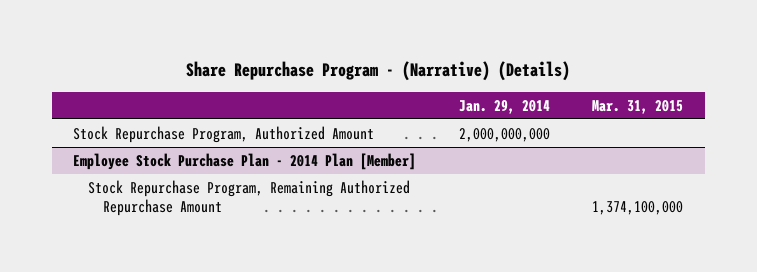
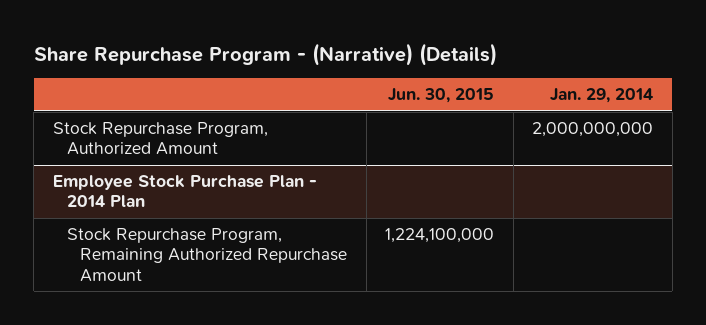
- | Jan. 29, 2014 | Mar. 31, 2015
+ | Jun. 30, 2015 | Jan. 29, 2014
- Employee Stock Purchase Plan - 2014 Plan [Member]
+ Employee Stock Purchase Plan - 2014 Plan

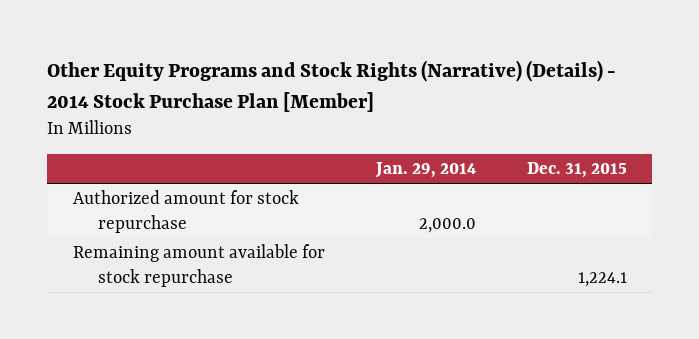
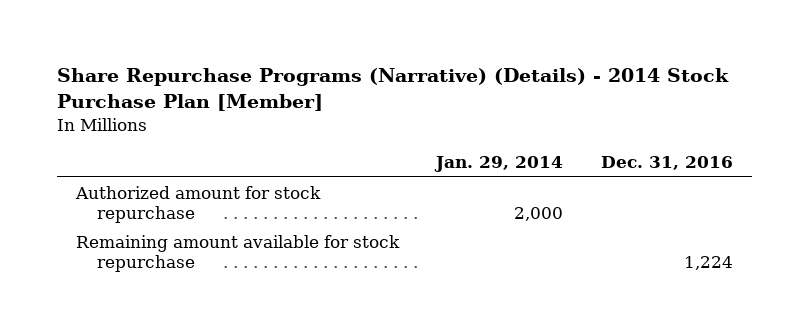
- Other Equity Programs and Stock Rights (Narrative) (Details) - 2014 Stock Purchase Plan [Member]
+ Share Repurchase Programs (Narrative) (Details) - 2014 Stock Purchase Plan [Member]
- | Jan. 29, 2014 | Dec. 31, 2015
+ | Jan. 29, 2014 | Dec. 31, 2016
- Authorized amount for stock repurchase | 2,000.0 |
+ Authorized amount for stock repurchase | 2,000 |

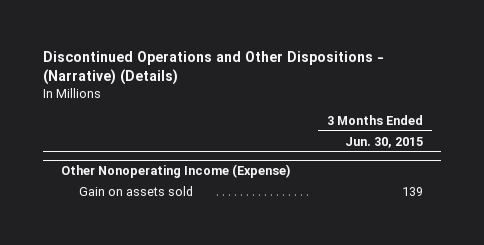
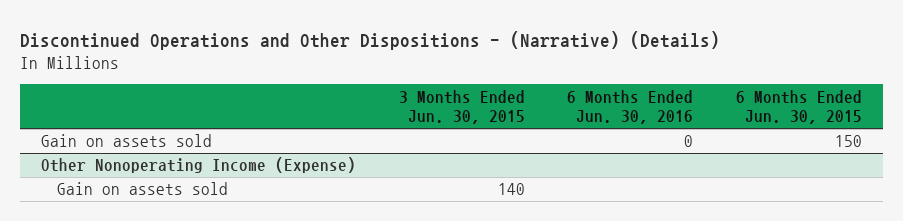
- | 3 Months Ended Jun. 30, 2015
+ | 3 Months Ended Jun. 30, 2015 | 6 Months Ended Jun. 30, 2016 | 6 Months Ended Jun. 30, 2015
+ Gain on assets sold | | 0 | 150
@ Other Nonoperating Income (Expense)
- Gain on assets sold | 139
+ Gain on assets sold | 140 | |

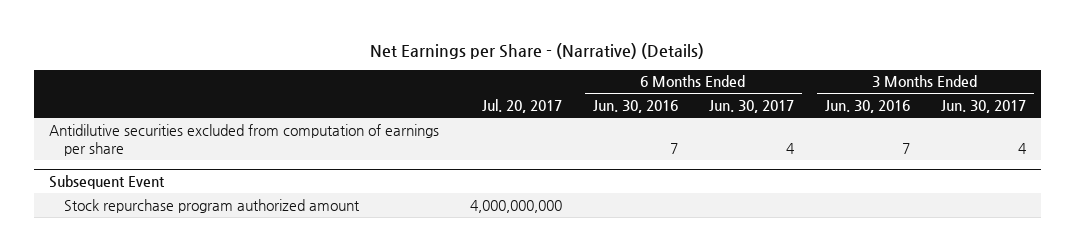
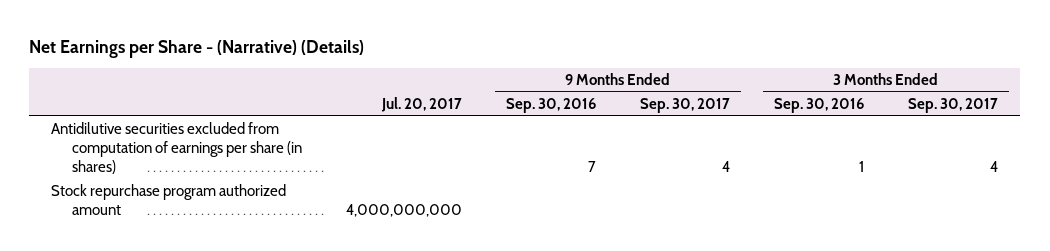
- | Jul. 20, 2017 | 6 Months Ended Jun. 30, 2016 | 6 Months Ended Jun. 30, 2017 | 3 Months Ended Jun. 30, 2016 | 3 Months Ended Jun. 30, 2017
+ | Jul. 20, 2017 | 9 Months Ended Sep. 30, 2016 | 9 Months Ended Sep. 30, 2017 | 3 Months Ended Sep. 30, 2016 | 3 Months Ended Sep. 30, 2017
- Antidilutive securities excluded from computation of earnings per share | | 7 | 4 | 7 | 4
- Subsequent Event
- Stock repurchase program authorized amount | 4,000,000,000 | | | |
+ Antidilutive securities excluded from computation of earnings per share (in shares) | | 7 | 4 | 1 | 4
+ Stock repurchase program authorized amount | 4,000,000,000 | | | |

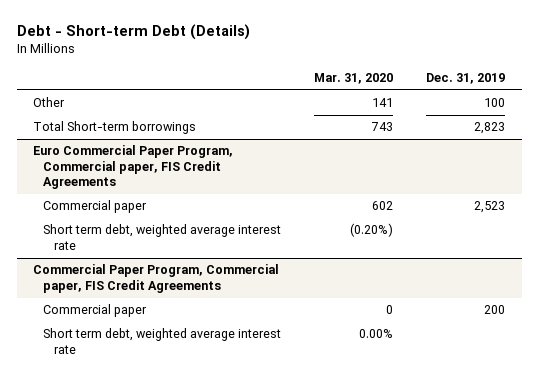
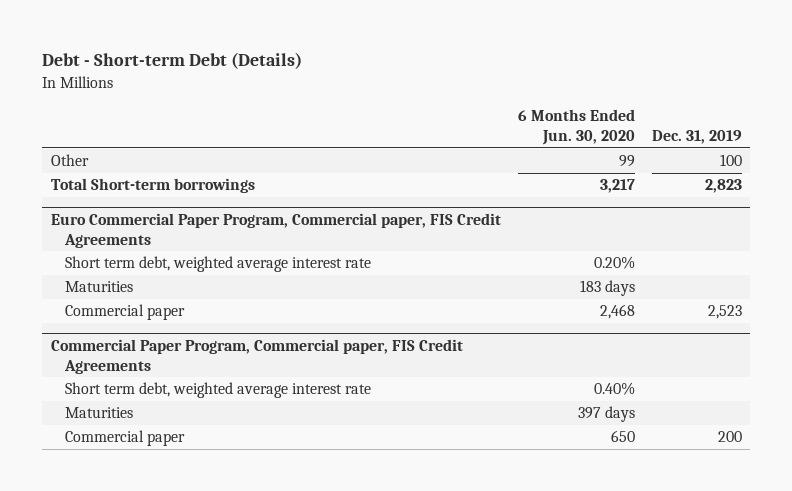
- | Mar. 31, 2020 | Dec. 31, 2019
+ | 6 Months Ended Jun. 30, 2020 | Dec. 31, 2019
@ Euro Commercial Paper Program, Commercial paper, FIS Credit Agreements
+ Maturities | 183 days |
moved down: Commercial paper | 2,468 | 2,523
@ Commercial Paper Program, Commercial paper, FIS Credit Agreements
+ Maturities | 397 days |
moved down: Commercial paper | 650 | 200

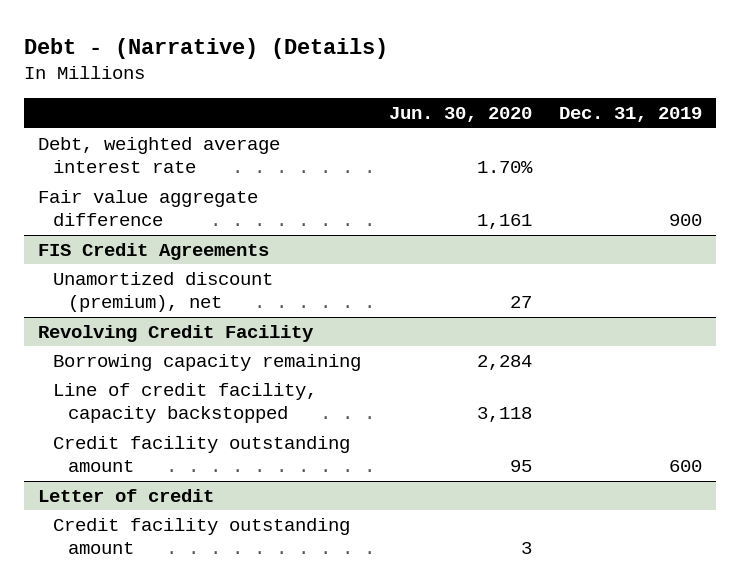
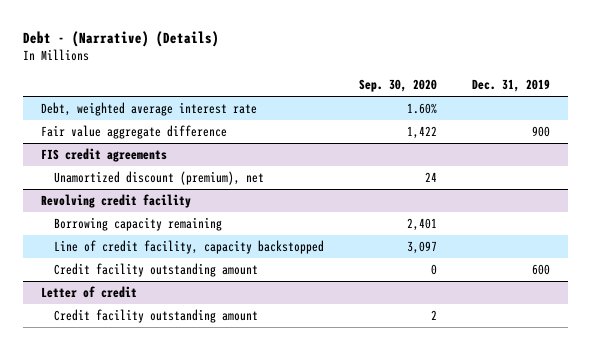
- | Jun. 30, 2020 | Dec. 31, 2019
+ | Sep. 30, 2020 | Dec. 31, 2019
- FIS Credit Agreements
+ FIS credit agreements
- Revolving Credit Facility
+ Revolving credit facility

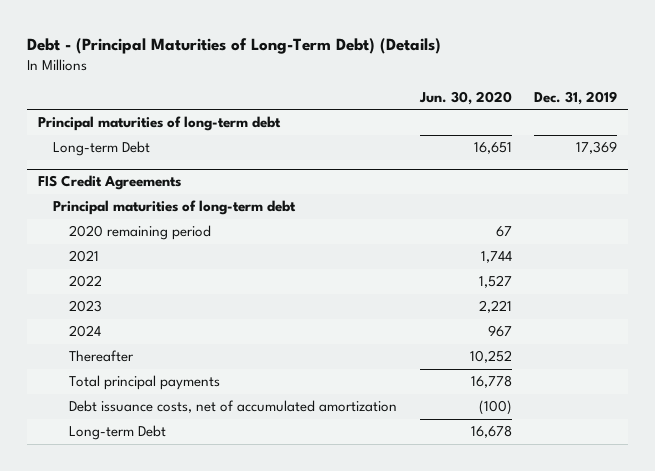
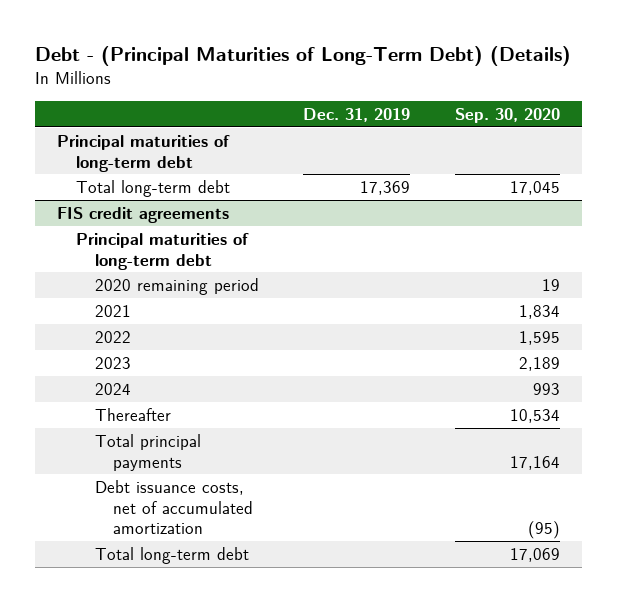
- | Jun. 30, 2020 | Dec. 31, 2019
+ | Dec. 31, 2019 | Sep. 30, 2020
- Long-term Debt | 16,651 | 17,369
- FIS Credit Agreements
+ Total long-term debt | 17,369 | 17,045
+ FIS credit agreements
- Long-term Debt | 16,678 |
+ Total long-term debt | | 17,069

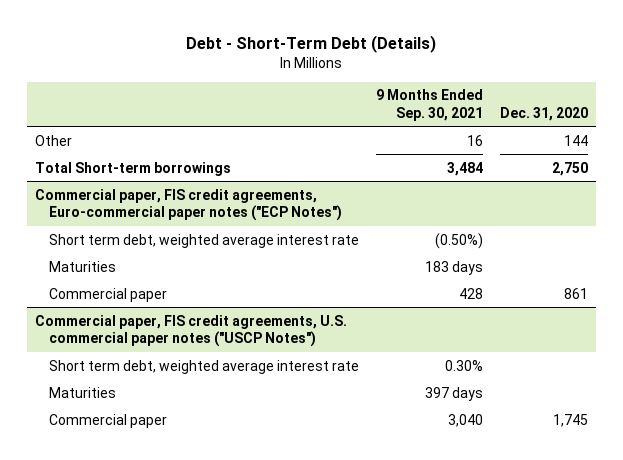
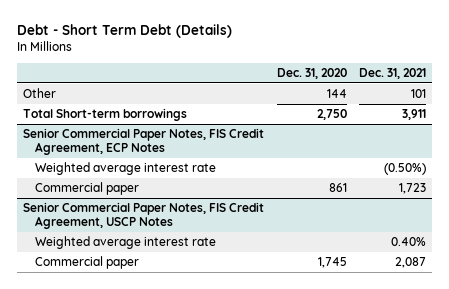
- Debt - Short-Term Debt (Details)
+ Debt - Short Term Debt (Details)
- | 9 Months Ended Sep. 30, 2021 | Dec. 31, 2020
+ | Dec. 31, 2020 | Dec. 31, 2021
- Commercial paper, FIS credit agreements, Euro-commercial paper notes ("ECP Notes")
- Short term debt, weighted average interest rate | (0.50%) |
- Maturities | 183 days |
+ Senior Commercial Paper Notes, FIS Credit Agreement, ECP Notes
+ Weighted average interest rate | | (0.50%)
- Commercial paper, FIS credit agreements, U.S. commercial paper notes ("USCP Notes")
- Short term debt, weighted average interest rate | 0.30% |
- Maturities | 397 days |
+ Senior Commercial Paper Notes, FIS Credit Agreement, USCP Notes
+ Weighted average interest rate | | 0.40%

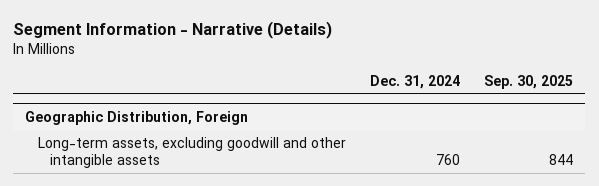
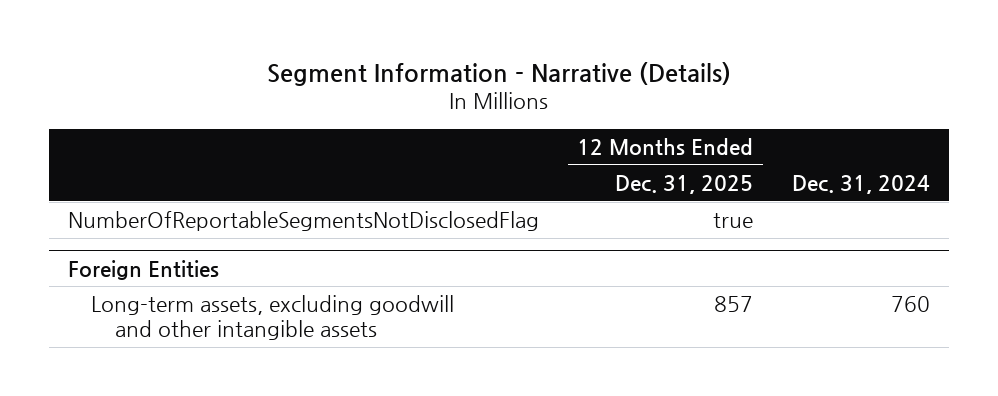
- | Dec. 31, 2024 | Sep. 30, 2025
+ | 12 Months Ended Dec. 31, 2025 | Dec. 31, 2024
- Geographic Distribution, Foreign
+ NumberOfReportableSegmentsNotDisclosedFlag | true |
+ Foreign Entities

